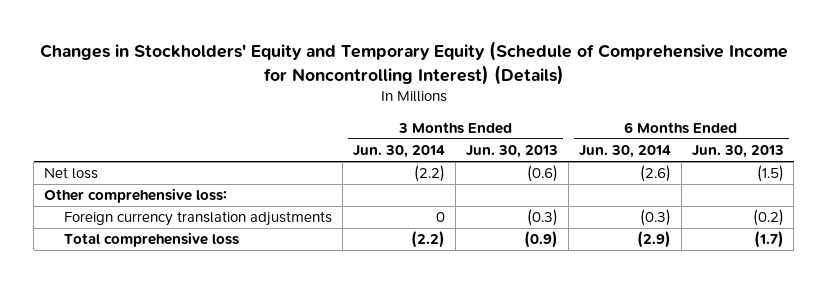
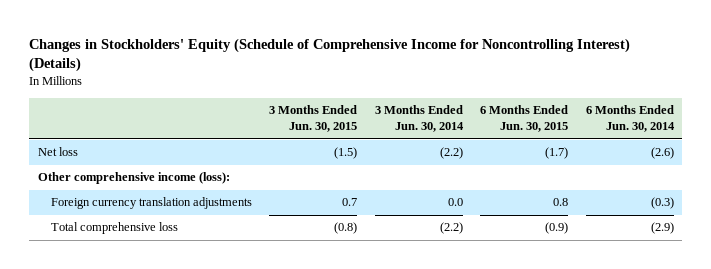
- Changes in Stockholders' Equity and Temporary Equity (Schedule of Comprehensive Income for Noncontrolling Interest) (Details)
+ Changes in Stockholders' Equity (Schedule of Comprehensive Income for Noncontrolling Interest) (Details)
- | 3 Months Ended Jun. 30, 2014 | 3 Months Ended Jun. 30, 2013 | 6 Months Ended Jun. 30, 2014 | 6 Months Ended Jun. 30, 2013
+ | 3 Months Ended Jun. 30, 2015 | 3 Months Ended Jun. 30, 2014 | 6 Months Ended Jun. 30, 2015 | 6 Months Ended Jun. 30, 2014
- Other comprehensive loss:
- Foreign currency translation adjustments | 0 | (0.3) | (0.3) | (0.2)
+ Other comprehensive income (loss):
+ Foreign currency translation adjustments | 0.7 | 0.0 | 0.8 | (0.3)

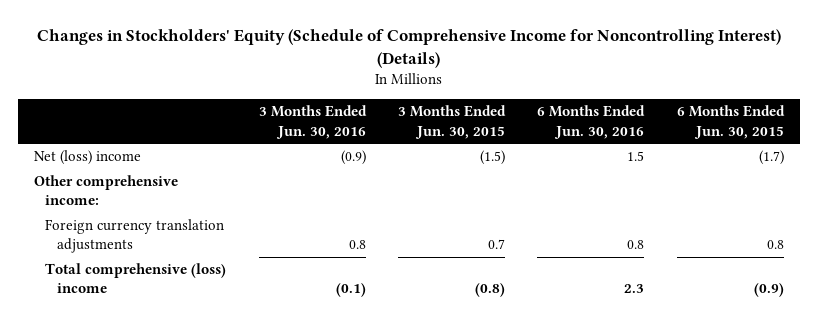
- | 3 Months Ended Jun. 30, 2015 | 3 Months Ended Jun. 30, 2014 | 6 Months Ended Jun. 30, 2015 | 6 Months Ended Jun. 30, 2014
+ | 3 Months Ended Jun. 30, 2016 | 3 Months Ended Jun. 30, 2015 | 6 Months Ended Jun. 30, 2016 | 6 Months Ended Jun. 30, 2015
- Net loss | (1.5) | (2.2) | (1.7) | (2.6)
- Other comprehensive income (loss):
+ Net (loss) income | (0.9) | (1.5) | 1.5 | (1.7)
+ Other comprehensive income:
- Total comprehensive loss | (0.8) | (2.2) | (0.9) | (2.9)
+ Total comprehensive (loss) income | (0.1) | (0.8) | 2.3 | (0.9)

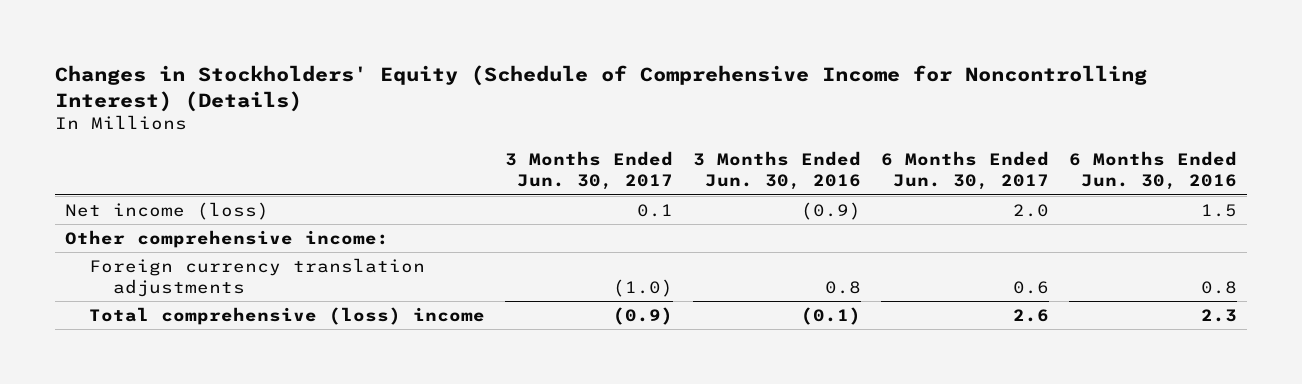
- | 3 Months Ended Jun. 30, 2016 | 3 Months Ended Jun. 30, 2015 | 6 Months Ended Jun. 30, 2016 | 6 Months Ended Jun. 30, 2015
+ | 3 Months Ended Jun. 30, 2017 | 3 Months Ended Jun. 30, 2016 | 6 Months Ended Jun. 30, 2017 | 6 Months Ended Jun. 30, 2016
- Net (loss) income | (0.9) | (1.5) | 1.5 | (1.7)
+ Net income (loss) | 0.1 | (0.9) | 2.0 | 1.5

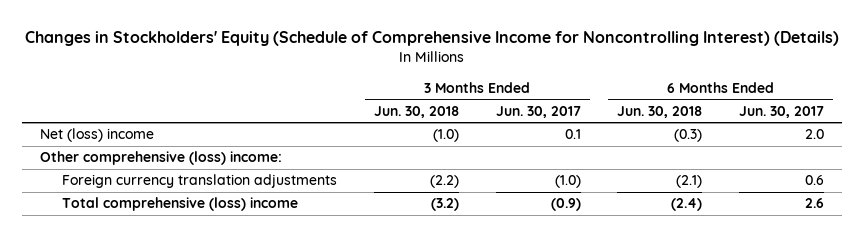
- | 3 Months Ended Jun. 30, 2017 | 3 Months Ended Jun. 30, 2016 | 6 Months Ended Jun. 30, 2017 | 6 Months Ended Jun. 30, 2016
+ | 3 Months Ended Jun. 30, 2018 | 3 Months Ended Jun. 30, 2017 | 6 Months Ended Jun. 30, 2018 | 6 Months Ended Jun. 30, 2017
- Net income (loss) | 0.1 | (0.9) | 2.0 | 1.5
- Other comprehensive income:
+ Net (loss) income | (1.0) | 0.1 | (0.3) | 2.0
+ Other comprehensive (loss) income:

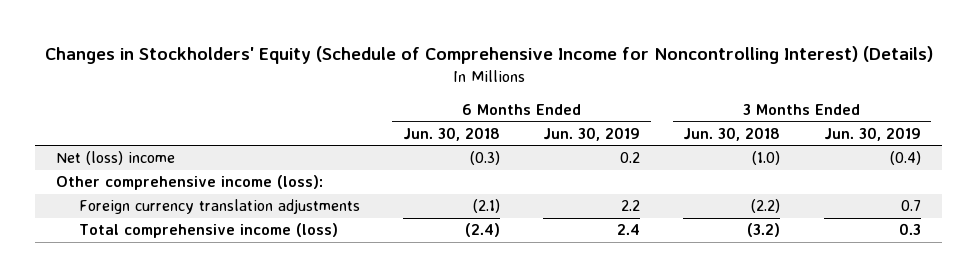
- | 3 Months Ended Jun. 30, 2018 | 3 Months Ended Jun. 30, 2017 | 6 Months Ended Jun. 30, 2018 | 6 Months Ended Jun. 30, 2017
+ | 6 Months Ended Jun. 30, 2018 | 6 Months Ended Jun. 30, 2019 | 3 Months Ended Jun. 30, 2018 | 3 Months Ended Jun. 30, 2019
- Other comprehensive (loss) income:
+ Other comprehensive income (loss):
- Total comprehensive (loss) income | (3.2) | (0.9) | (2.4) | 2.6
+ Total comprehensive income (loss) | (2.4) | 2.4 | (3.2) | 0.3

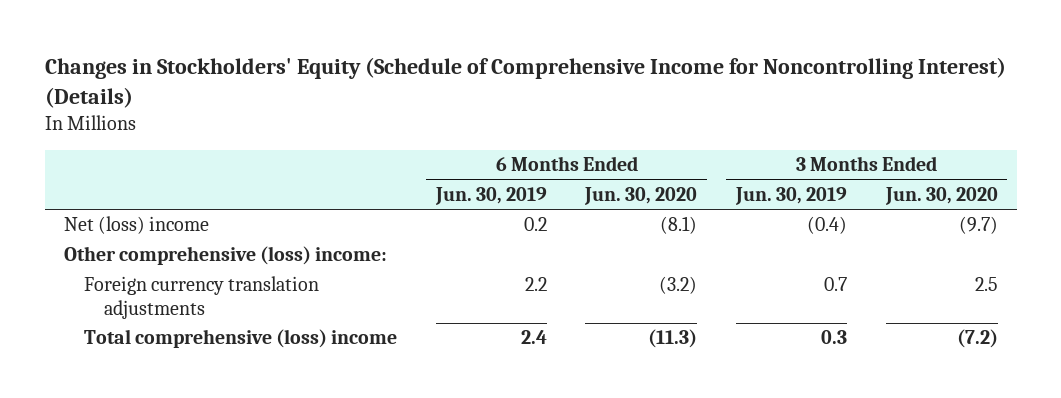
- | 6 Months Ended Jun. 30, 2018 | 6 Months Ended Jun. 30, 2019 | 3 Months Ended Jun. 30, 2018 | 3 Months Ended Jun. 30, 2019
+ | 6 Months Ended Jun. 30, 2019 | 6 Months Ended Jun. 30, 2020 | 3 Months Ended Jun. 30, 2019 | 3 Months Ended Jun. 30, 2020
- Other comprehensive income (loss):
+ Other comprehensive (loss) income:
- Total comprehensive income (loss) | (2.4) | 2.4 | (3.2) | 0.3
+ Total comprehensive (loss) income | 2.4 | (11.3) | 0.3 | (7.2)

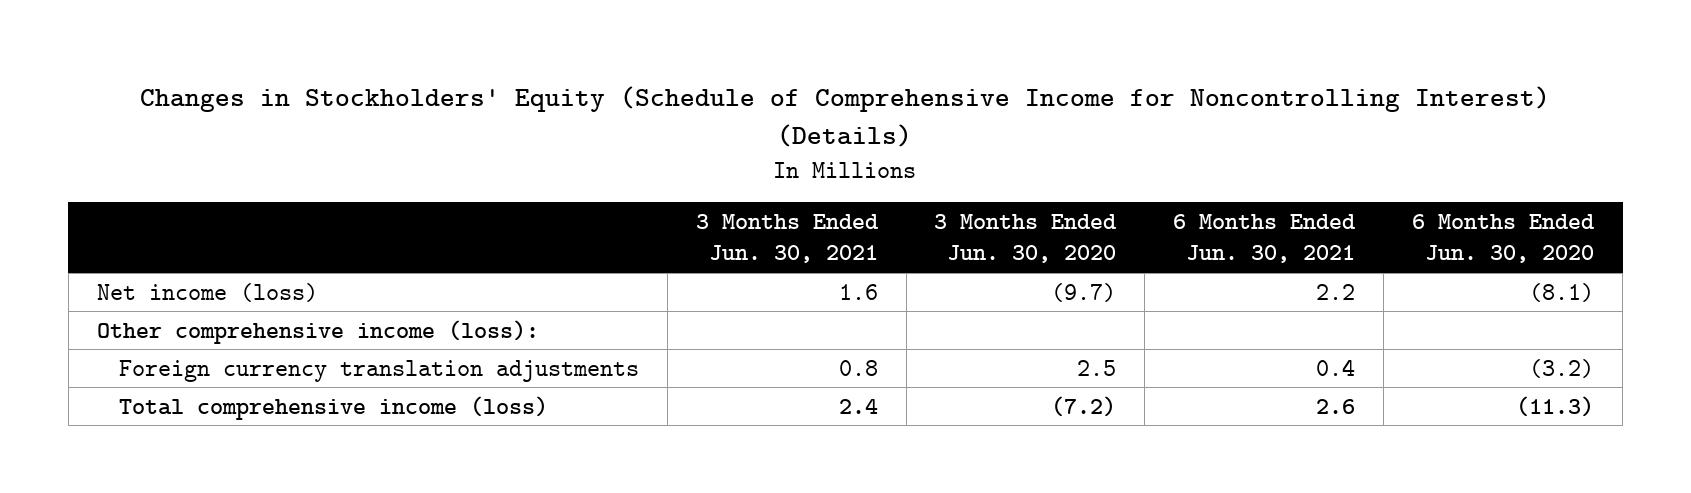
- | 6 Months Ended Jun. 30, 2019 | 6 Months Ended Jun. 30, 2020 | 3 Months Ended Jun. 30, 2019 | 3 Months Ended Jun. 30, 2020
+ | 3 Months Ended Jun. 30, 2021 | 3 Months Ended Jun. 30, 2020 | 6 Months Ended Jun. 30, 2021 | 6 Months Ended Jun. 30, 2020
- Net (loss) income | 0.2 | (8.1) | (0.4) | (9.7)
- Other comprehensive (loss) income:
+ Net income (loss) | 1.6 | (9.7) | 2.2 | (8.1)
+ Other comprehensive income (loss):
- Total comprehensive (loss) income | 2.4 | (11.3) | 0.3 | (7.2)
+ Total comprehensive income (loss) | 2.4 | (7.2) | 2.6 | (11.3)

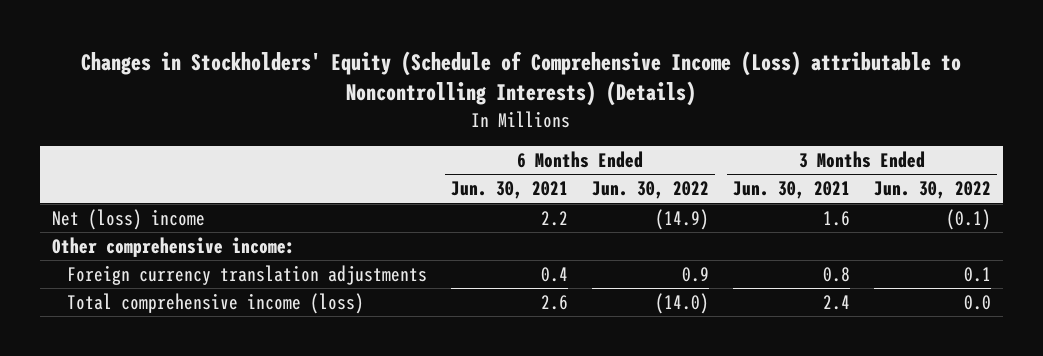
- Changes in Stockholders' Equity (Schedule of Comprehensive Income for Noncontrolling Interest) (Details)
+ Changes in Stockholders' Equity (Schedule of Comprehensive Income (Loss) attributable to Noncontrolling Interests) (Details)
- | 3 Months Ended Jun. 30, 2021 | 3 Months Ended Jun. 30, 2020 | 6 Months Ended Jun. 30, 2021 | 6 Months Ended Jun. 30, 2020
+ | 6 Months Ended Jun. 30, 2021 | 6 Months Ended Jun. 30, 2022 | 3 Months Ended Jun. 30, 2021 | 3 Months Ended Jun. 30, 2022
- Net income (loss) | 1.6 | (9.7) | 2.2 | (8.1)
- Other comprehensive income (loss):
+ Net (loss) income | 2.2 | (14.9) | 1.6 | (0.1)
+ Other comprehensive income:

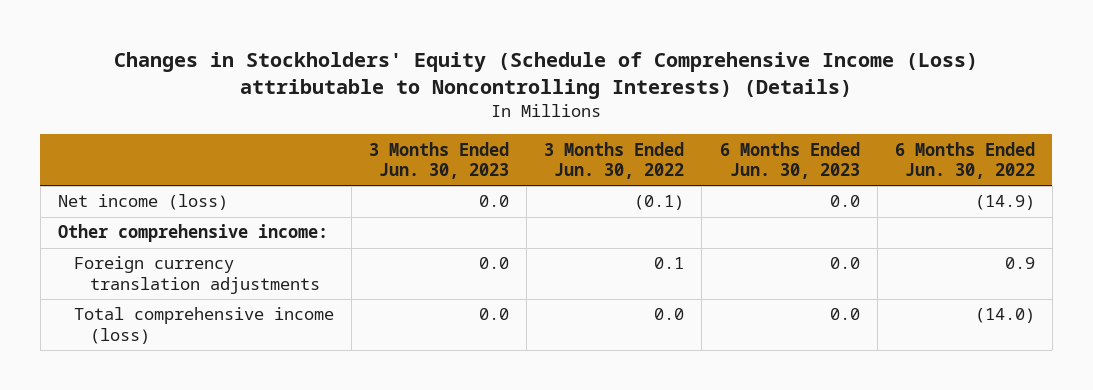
- | 6 Months Ended Jun. 30, 2021 | 6 Months Ended Jun. 30, 2022 | 3 Months Ended Jun. 30, 2021 | 3 Months Ended Jun. 30, 2022
+ | 3 Months Ended Jun. 30, 2023 | 3 Months Ended Jun. 30, 2022 | 6 Months Ended Jun. 30, 2023 | 6 Months Ended Jun. 30, 2022
- Net (loss) income | 2.2 | (14.9) | 1.6 | (0.1)
+ Net income (loss) | 0.0 | (0.1) | 0.0 | (14.9)

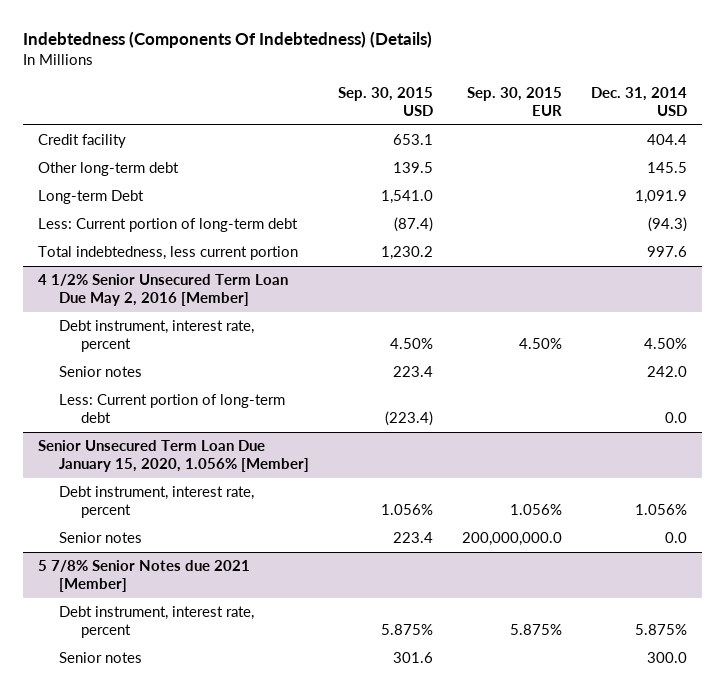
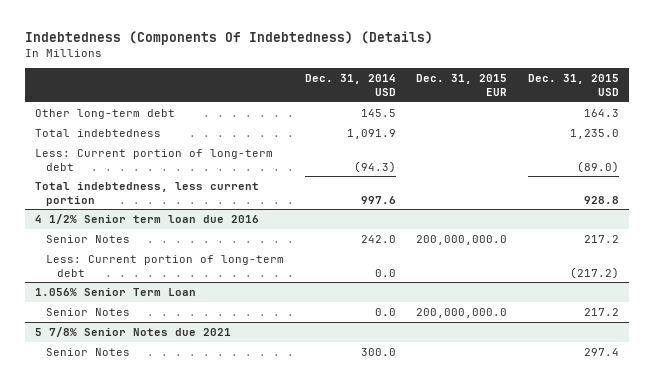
- | Sep. 30, 2015 USD | Sep. 30, 2015 EUR | Dec. 31, 2014 USD
+ | Dec. 31, 2014 USD | Dec. 31, 2015 EUR | Dec. 31, 2015 USD
- Credit facility | 653.1 | | 404.4
- Long-term Debt | 1,541.0 | | 1,091.9
+ Total indebtedness | 1,091.9 | | 1,235.0
- 4 1/2% Senior Unsecured Term Loan Due May 2, 2016 [Member]
- Debt instrument, interest rate, percent | 4.50% | 4.50% | 4.50%
- Senior notes | 223.4 | | 242.0
+ 4 1/2% Senior term loan due 2016
+ Senior Notes | 242.0 | 200,000,000.0 | 217.2
- Senior Unsecured Term Loan Due January 15, 2020, 1.056% [Member]
- Debt instrument, interest rate, percent | 1.056% | 1.056% | 1.056%
- Senior notes | 223.4 | 200,000,000.0 | 0.0
- 5 7/8% Senior Notes due 2021 [Member]
- Debt instrument, interest rate, percent | 5.875% | 5.875% | 5.875%
- Senior notes | 301.6 | | 300.0
+ 1.056% Senior Term Loan
+ Senior Notes | 0.0 | 200,000,000.0 | 217.2
+ 5 7/8% Senior Notes due 2021
+ Senior Notes | 300.0 | | 297.4

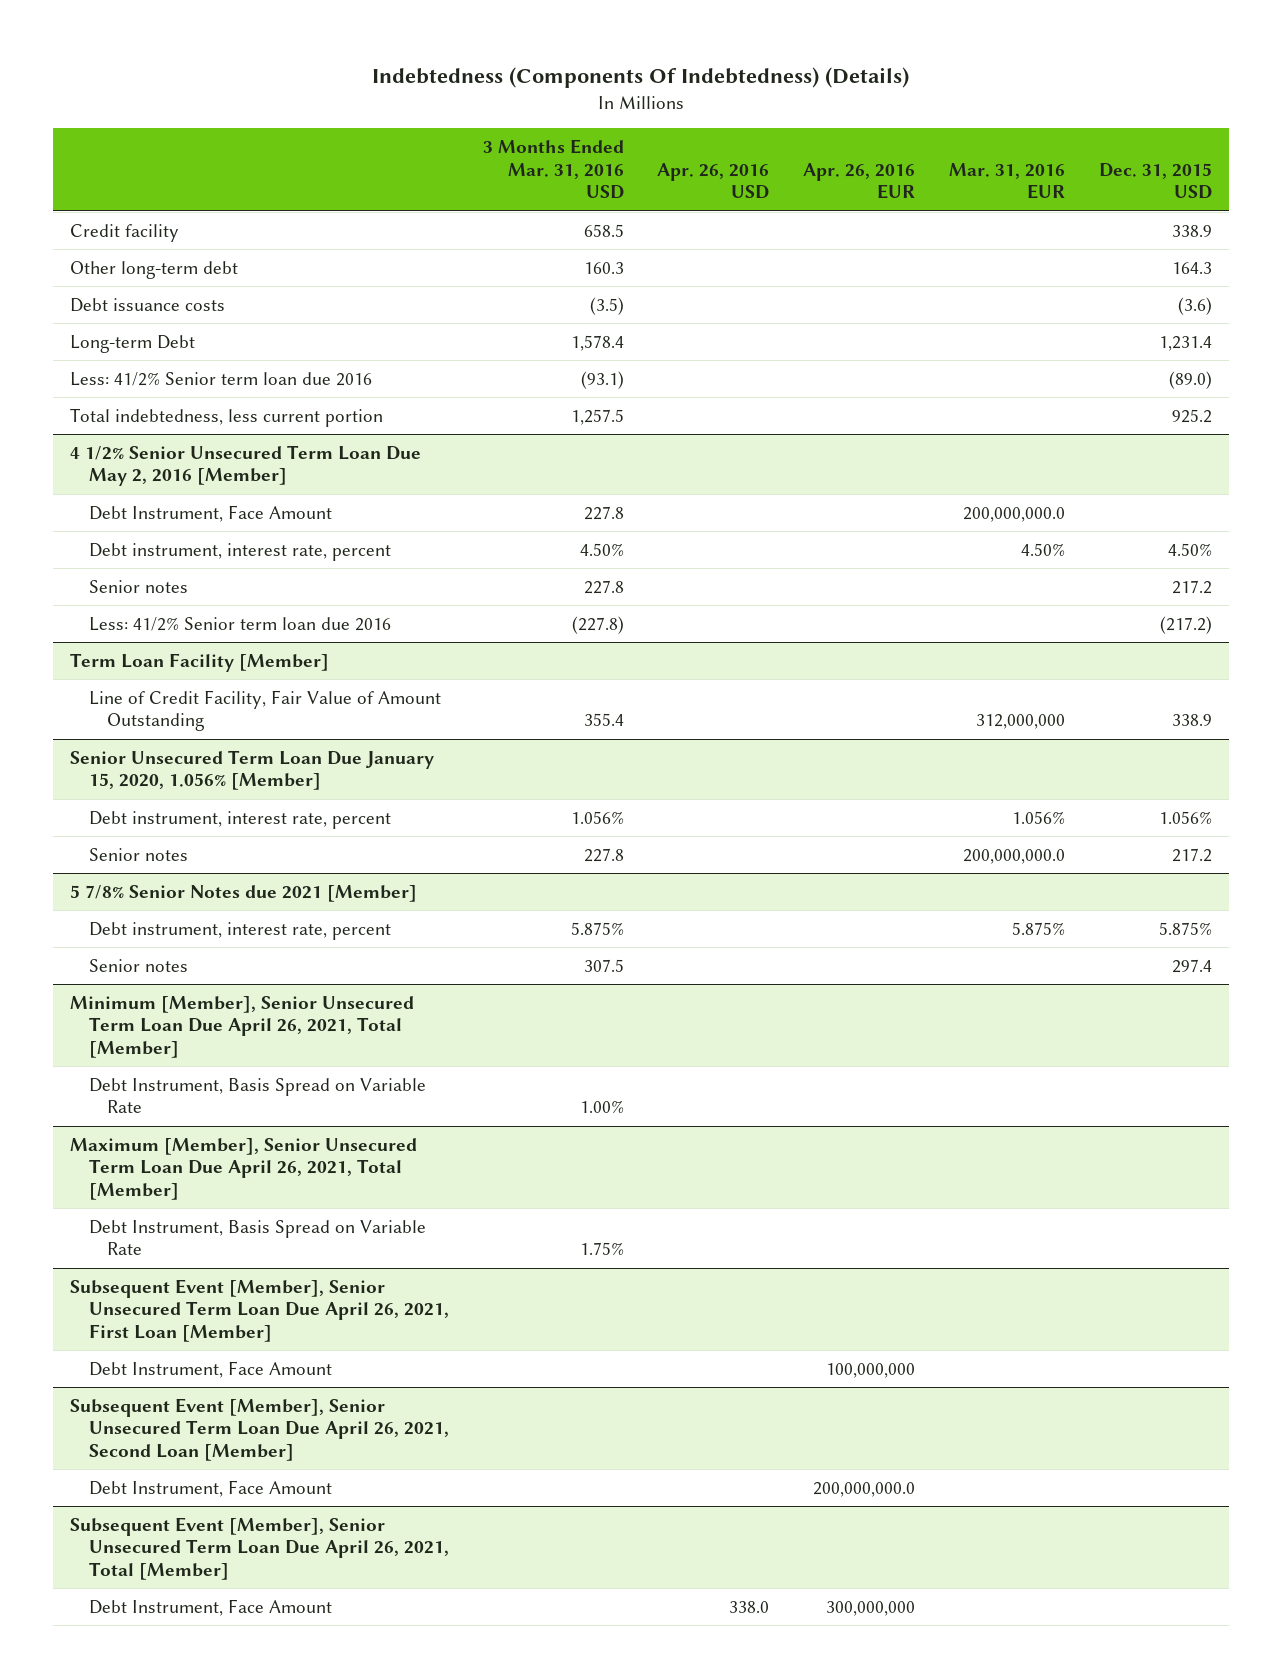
- | Dec. 31, 2014 USD | Dec. 31, 2015 EUR | Dec. 31, 2015 USD
+ | 3 Months Ended Mar. 31, 2016 USD | Apr. 26, 2016 USD | Apr. 26, 2016 EUR | Mar. 31, 2016 EUR | Dec. 31, 2015 USD
+ Credit facility | 658.5 | | | | 338.9
- Total indebtedness | 1,091.9 | | 1,235.0
- Less: Current portion of long-term debt | (94.3) | | (89.0)
- Total indebtedness, less current portion | 997.6 | | 928.8
- 4 1/2% Senior term loan due 2016
- Senior Notes | 242.0 | 200,000,000.0 | 217.2
- Less: Current portion of long-term debt | 0.0 | | (217.2)
- 1.056% Senior Term Loan
- Senior Notes | 0.0 | 200,000,000.0 | 217.2
- 5 7/8% Senior Notes due 2021
- Senior Notes | 300.0 | | 297.4
+ Debt issuance costs | (3.5) | | | | (3.6)
+ Long-term Debt | 1,578.4 | | | | 1,231.4
+ Less: 41/2% Senior term loan due 2016 | (93.1) | | | | (89.0)
+ Total indebtedness, less current portion | 1,257.5 | | | | 925.2
+ 4 1/2% Senior Unsecured Term Loan Due May 2, 2016 [Member]
+ Debt Instrument, Face Amount | 227.8 | | | 200,000,000.0 |
+ Debt instrument, interest rate, percent | 4.50% | | | 4.50% | 4.50%
+ Senior notes | 227.8 | | | | 217.2
+ Less: 41/2% Senior term loan due 2016 | (227.8) | | | | (217.2)
+ Term Loan Facility [Member]
+ Line of Credit Facility, Fair Value of Amount Outstanding | 355.4 | | | 312,000,000 | 338.9
+ Senior Unsecured Term Loan Due January 15, 2020, 1.056% [Member]
+ Debt instrument, interest rate, percent | 1.056% | | | 1.056% | 1.056%
+ Senior notes | 227.8 | | | 200,000,000.0 | 217.2
+ 5 7/8% Senior Notes due 2021 [Member]
+ Debt instrument, interest rate, percent | 5.875% | | | 5.875% | 5.875%
+ Senior notes | 307.5 | | | | 297.4
+ Minimum [Member], Senior Unsecured Term Loan Due April 26, 2021, Total [Member]
+ Debt Instrument, Basis Spread on Variable Rate | 1.00% | | | |
+ Maximum [Member], Senior Unsecured Term Loan Due April 26, 2021, Total [Member]
+ Debt Instrument, Basis Spread on Variable Rate | 1.75% | | | |
+ Subsequent Event [Member], Senior Unsecured Term Loan Due April 26, 2021, First Loan [Member]
+ Debt Instrument, Face Amount | | | 100,000,000 | |
+ Subsequent Event [Member], Senior Unsecured Term Loan Due April 26, 2021, Second Loan [Member]
+ Debt Instrument, Face Amount | | | 200,000,000.0 | |
+ Subsequent Event [Member], Senior Unsecured Term Loan Due April 26, 2021, Total [Member]
+ Debt Instrument, Face Amount | | 338.0 | 300,000,000 | |

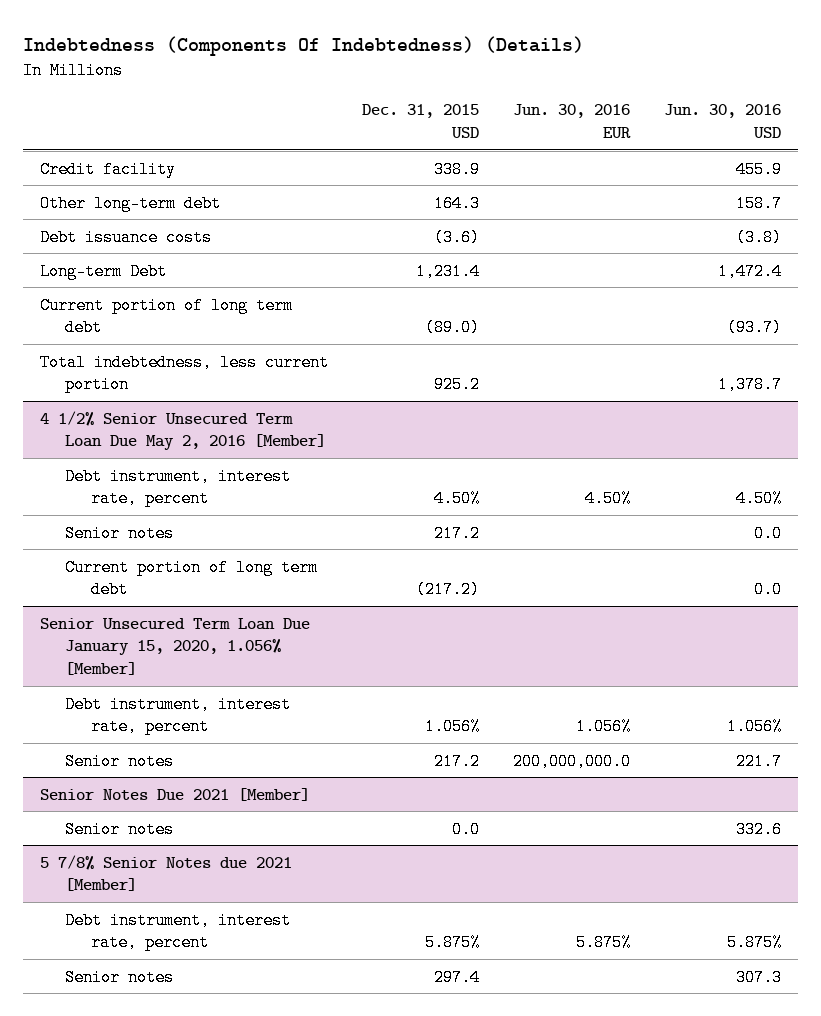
- | 3 Months Ended Mar. 31, 2016 USD | Apr. 26, 2016 USD | Apr. 26, 2016 EUR | Mar. 31, 2016 EUR | Dec. 31, 2015 USD
+ | Dec. 31, 2015 USD | Jun. 30, 2016 EUR | Jun. 30, 2016 USD
- Less: 41/2% Senior term loan due 2016 | (93.1) | | | | (89.0)
+ Current portion of long term debt | (89.0) | | (93.7)
@ 4 1/2% Senior Unsecured Term Loan Due May 2, 2016 [Member]
- Debt Instrument, Face Amount | 227.8 | | | 200,000,000.0 |
- Less: 41/2% Senior term loan due 2016 | (227.8) | | | | (217.2)
- Term Loan Facility [Member]
- Line of Credit Facility, Fair Value of Amount Outstanding | 355.4 | | | 312,000,000 | 338.9
@ 4 1/2% Senior Unsecured Term Loan Due May 2, 2016 [Member]
+ Current portion of long term debt | (217.2) | | 0.0
+ Senior Notes Due 2021 [Member]
+ Senior notes | 0.0 | | 332.6
- Minimum [Member], Senior Unsecured Term Loan Due April 26, 2021, Total [Member]
- Debt Instrument, Basis Spread on Variable Rate | 1.00% | | | |
- Maximum [Member], Senior Unsecured Term Loan Due April 26, 2021, Total [Member]
- Debt Instrument, Basis Spread on Variable Rate | 1.75% | | | |
- Subsequent Event [Member], Senior Unsecured Term Loan Due April 26, 2021, First Loan [Member]
- Debt Instrument, Face Amount | | | 100,000,000 | |
- Subsequent Event [Member], Senior Unsecured Term Loan Due April 26, 2021, Second Loan [Member]
- Debt Instrument, Face Amount | | | 200,000,000.0 | |
- Subsequent Event [Member], Senior Unsecured Term Loan Due April 26, 2021, Total [Member]
- Debt Instrument, Face Amount | | 338.0 | 300,000,000 | |

